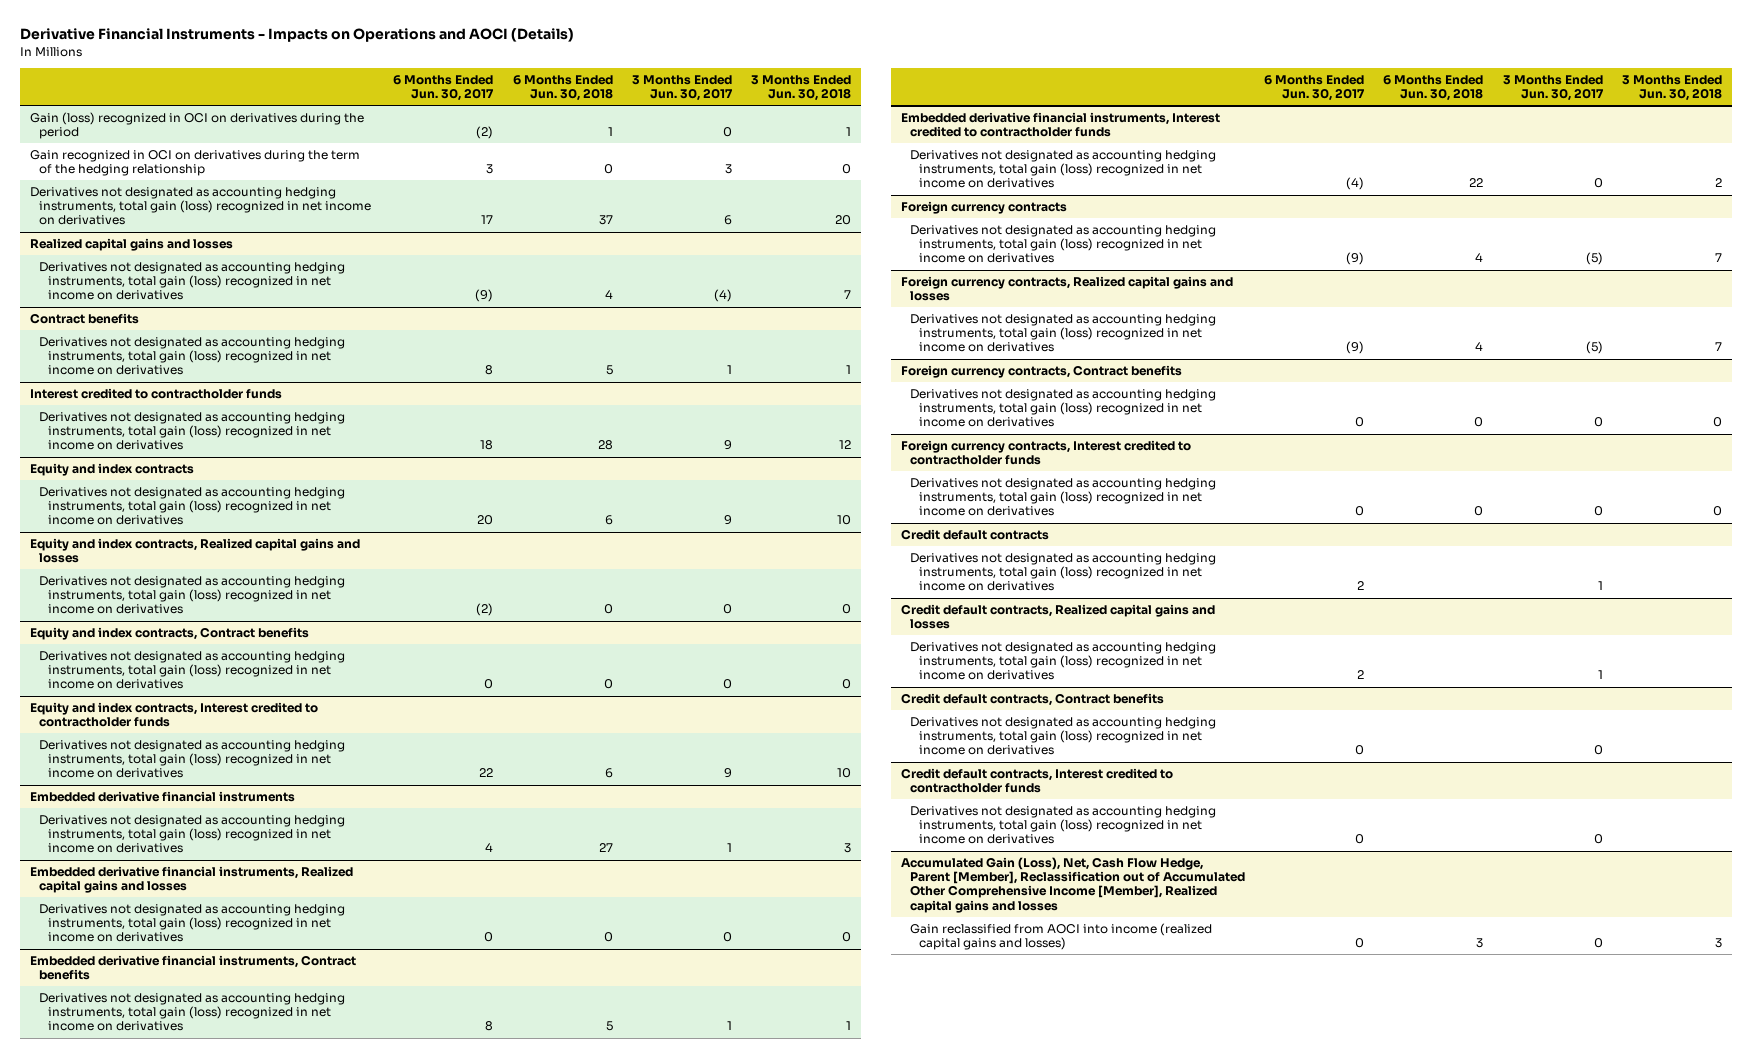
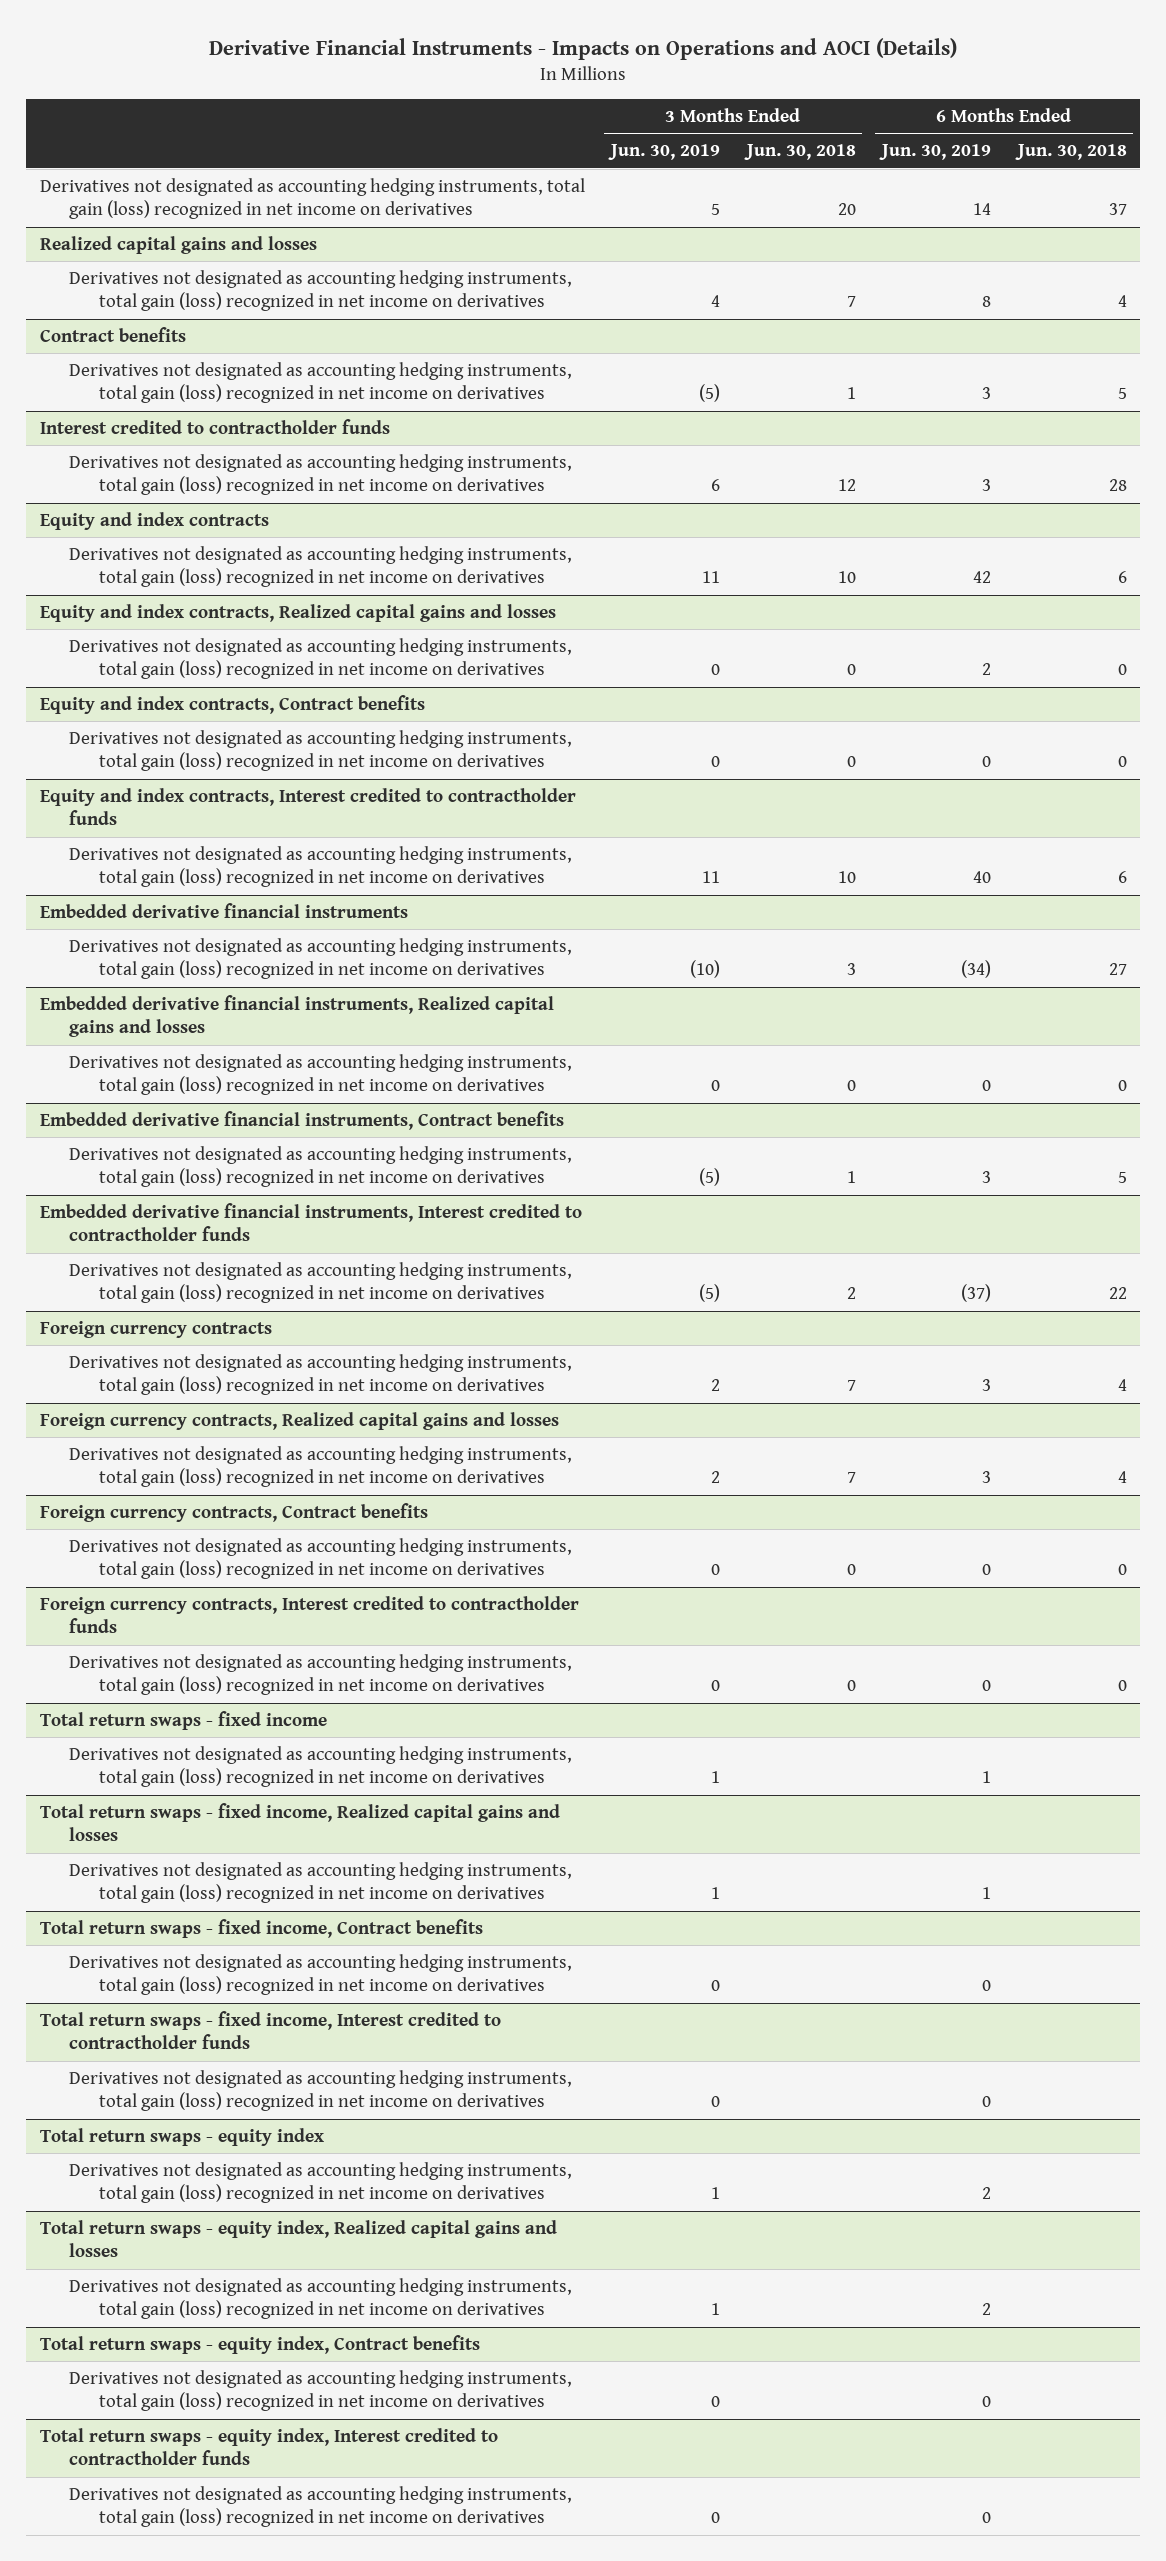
- | 6 Months Ended Jun. 30, 2017 | 6 Months Ended Jun. 30, 2018 | 3 Months Ended Jun. 30, 2017 | 3 Months Ended Jun. 30, 2018
+ | 3 Months Ended Jun. 30, 2019 | 3 Months Ended Jun. 30, 2018 | 6 Months Ended Jun. 30, 2019 | 6 Months Ended Jun. 30, 2018
- Gain (loss) recognized in OCI on derivatives during the period | (2) | 1 | 0 | 1
- Gain recognized in OCI on derivatives during the term of the hedging relationship | 3 | 0 | 3 | 0
- Credit default contracts
+ Total return swaps - fixed income
- Credit default contracts, Realized capital gains and losses
+ Total return swaps - fixed income, Realized capital gains and losses
- Credit default contracts, Contract benefits
+ Total return swaps - fixed income, Contract benefits
- Credit default contracts, Interest credited to contractholder funds
+ Total return swaps - fixed income, Interest credited to contractholder funds
- Accumulated Gain (Loss), Net, Cash Flow Hedge, Parent [Member], Reclassification out of Accumulated Other Comprehensive Income [Member], Realized capital gains and losses
- Gain reclassified from AOCI into income (realized capital gains and losses) | 0 | 3 | 0 | 3
+ Total return swaps - equity index
+ Derivatives not designated as accounting hedging instruments, total gain (loss) recognized in net income on derivatives | 1 | | 2 |
+ Total return swaps - equity index, Realized capital gains and losses
+ Derivatives not designated as accounting hedging instruments, total gain (loss) recognized in net income on derivatives | 1 | | 2 |
+ Total return swaps - equity index, Contract benefits
+ Derivatives not designated as accounting hedging instruments, total gain (loss) recognized in net income on derivatives | 0 | | 0 |
+ Total return swaps - equity index, Interest credited to contractholder funds
+ Derivatives not designated as accounting hedging instruments, total gain (loss) recognized in net income on derivatives | 0 | | 0 |

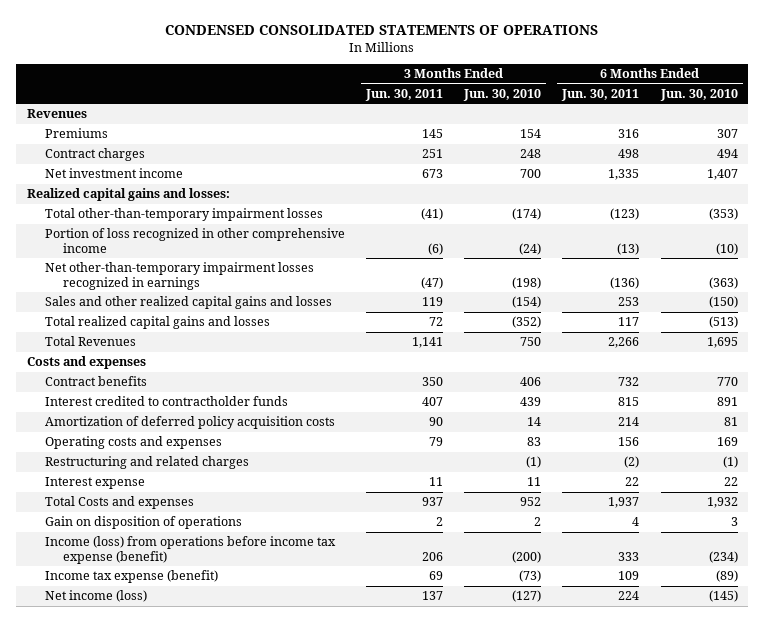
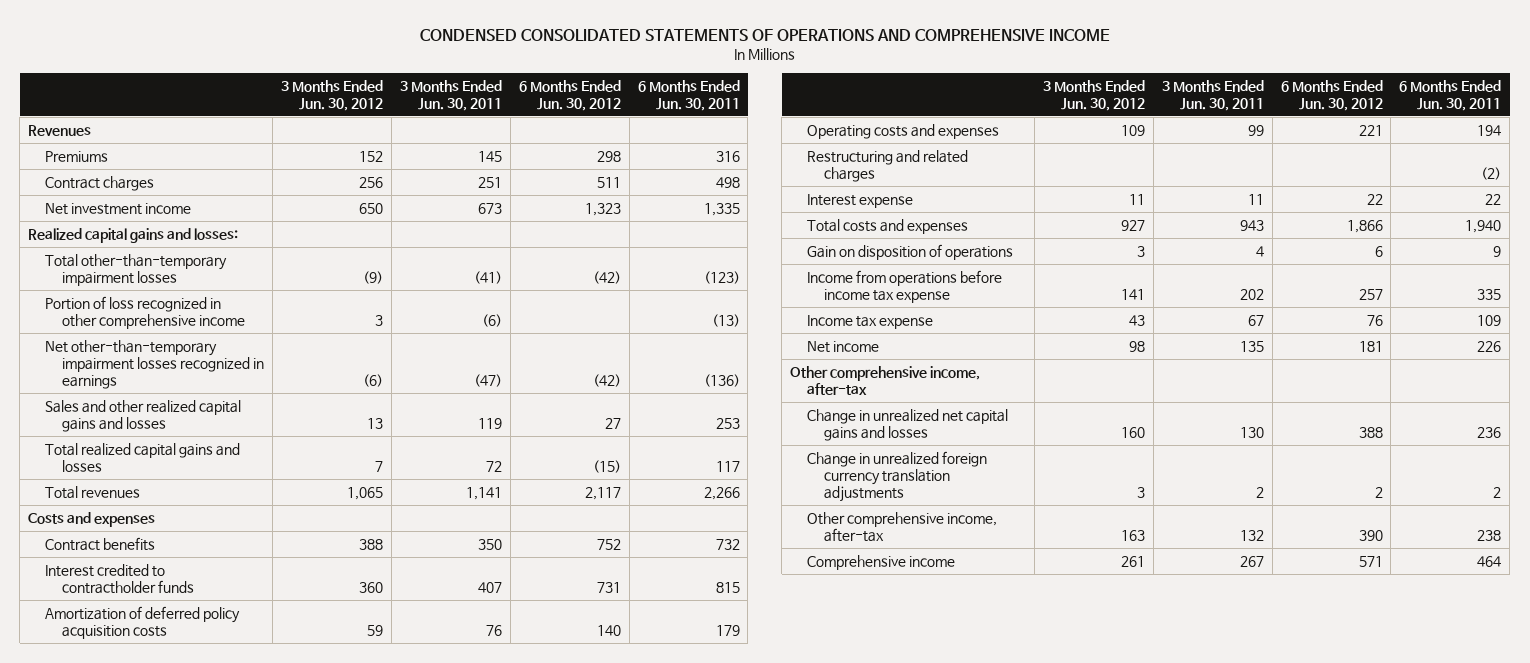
- CONDENSED CONSOLIDATED STATEMENTS OF OPERATIONS
+ CONDENSED CONSOLIDATED STATEMENTS OF OPERATIONS AND COMPREHENSIVE INCOME
- | 3 Months Ended Jun. 30, 2011 | 3 Months Ended Jun. 30, 2010 | 6 Months Ended Jun. 30, 2011 | 6 Months Ended Jun. 30, 2010
+ | 3 Months Ended Jun. 30, 2012 | 3 Months Ended Jun. 30, 2011 | 6 Months Ended Jun. 30, 2012 | 6 Months Ended Jun. 30, 2011
- Total Revenues | 1,141 | 750 | 2,266 | 1,695
+ Total revenues | 1,065 | 1,141 | 2,117 | 2,266
- Amortization of deferred policy acquisition costs | 90 | 14 | 214 | 81
- Operating costs and expenses | 79 | 83 | 156 | 169
+ Amortization of deferred policy acquisition costs | 59 | 76 | 140 | 179
+ Operating costs and expenses | 109 | 99 | 221 | 194
- Total Costs and expenses | 937 | 952 | 1,937 | 1,932
- Gain on disposition of operations | 2 | 2 | 4 | 3
- Income (loss) from operations before income tax expense (benefit) | 206 | (200) | 333 | (234)
- Income tax expense (benefit) | 69 | (73) | 109 | (89)
- Net income (loss) | 137 | (127) | 224 | (145)
+ Total costs and expenses | 927 | 943 | 1,866 | 1,940
+ Gain on disposition of operations | 3 | 4 | 6 | 9
+ Income from operations before income tax expense | 141 | 202 | 257 | 335
+ Income tax expense | 43 | 67 | 76 | 109
+ Net income | 98 | 135 | 181 | 226
+ Other comprehensive income, after-tax
+ Change in unrealized net capital gains and losses | 160 | 130 | 388 | 236
+ Change in unrealized foreign currency translation adjustments | 3 | 2 | 2 | 2
+ Other comprehensive income, after-tax | 163 | 132 | 390 | 238
+ Comprehensive income | 261 | 267 | 571 | 464

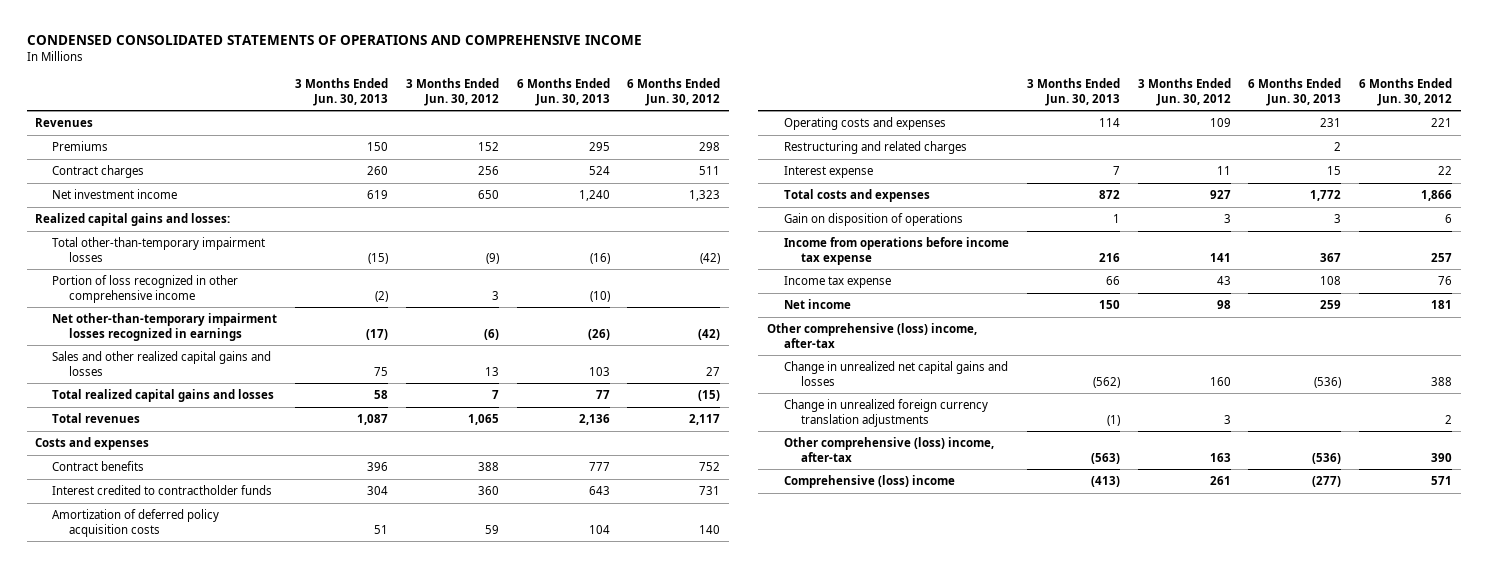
- | 3 Months Ended Jun. 30, 2012 | 3 Months Ended Jun. 30, 2011 | 6 Months Ended Jun. 30, 2012 | 6 Months Ended Jun. 30, 2011
+ | 3 Months Ended Jun. 30, 2013 | 3 Months Ended Jun. 30, 2012 | 6 Months Ended Jun. 30, 2013 | 6 Months Ended Jun. 30, 2012
- Other comprehensive income, after-tax
+ Other comprehensive (loss) income, after-tax
- Other comprehensive income, after-tax | 163 | 132 | 390 | 238
- Comprehensive income | 261 | 267 | 571 | 464
+ Other comprehensive (loss) income, after-tax | (563) | 163 | (536) | 390
+ Comprehensive (loss) income | (413) | 261 | (277) | 571

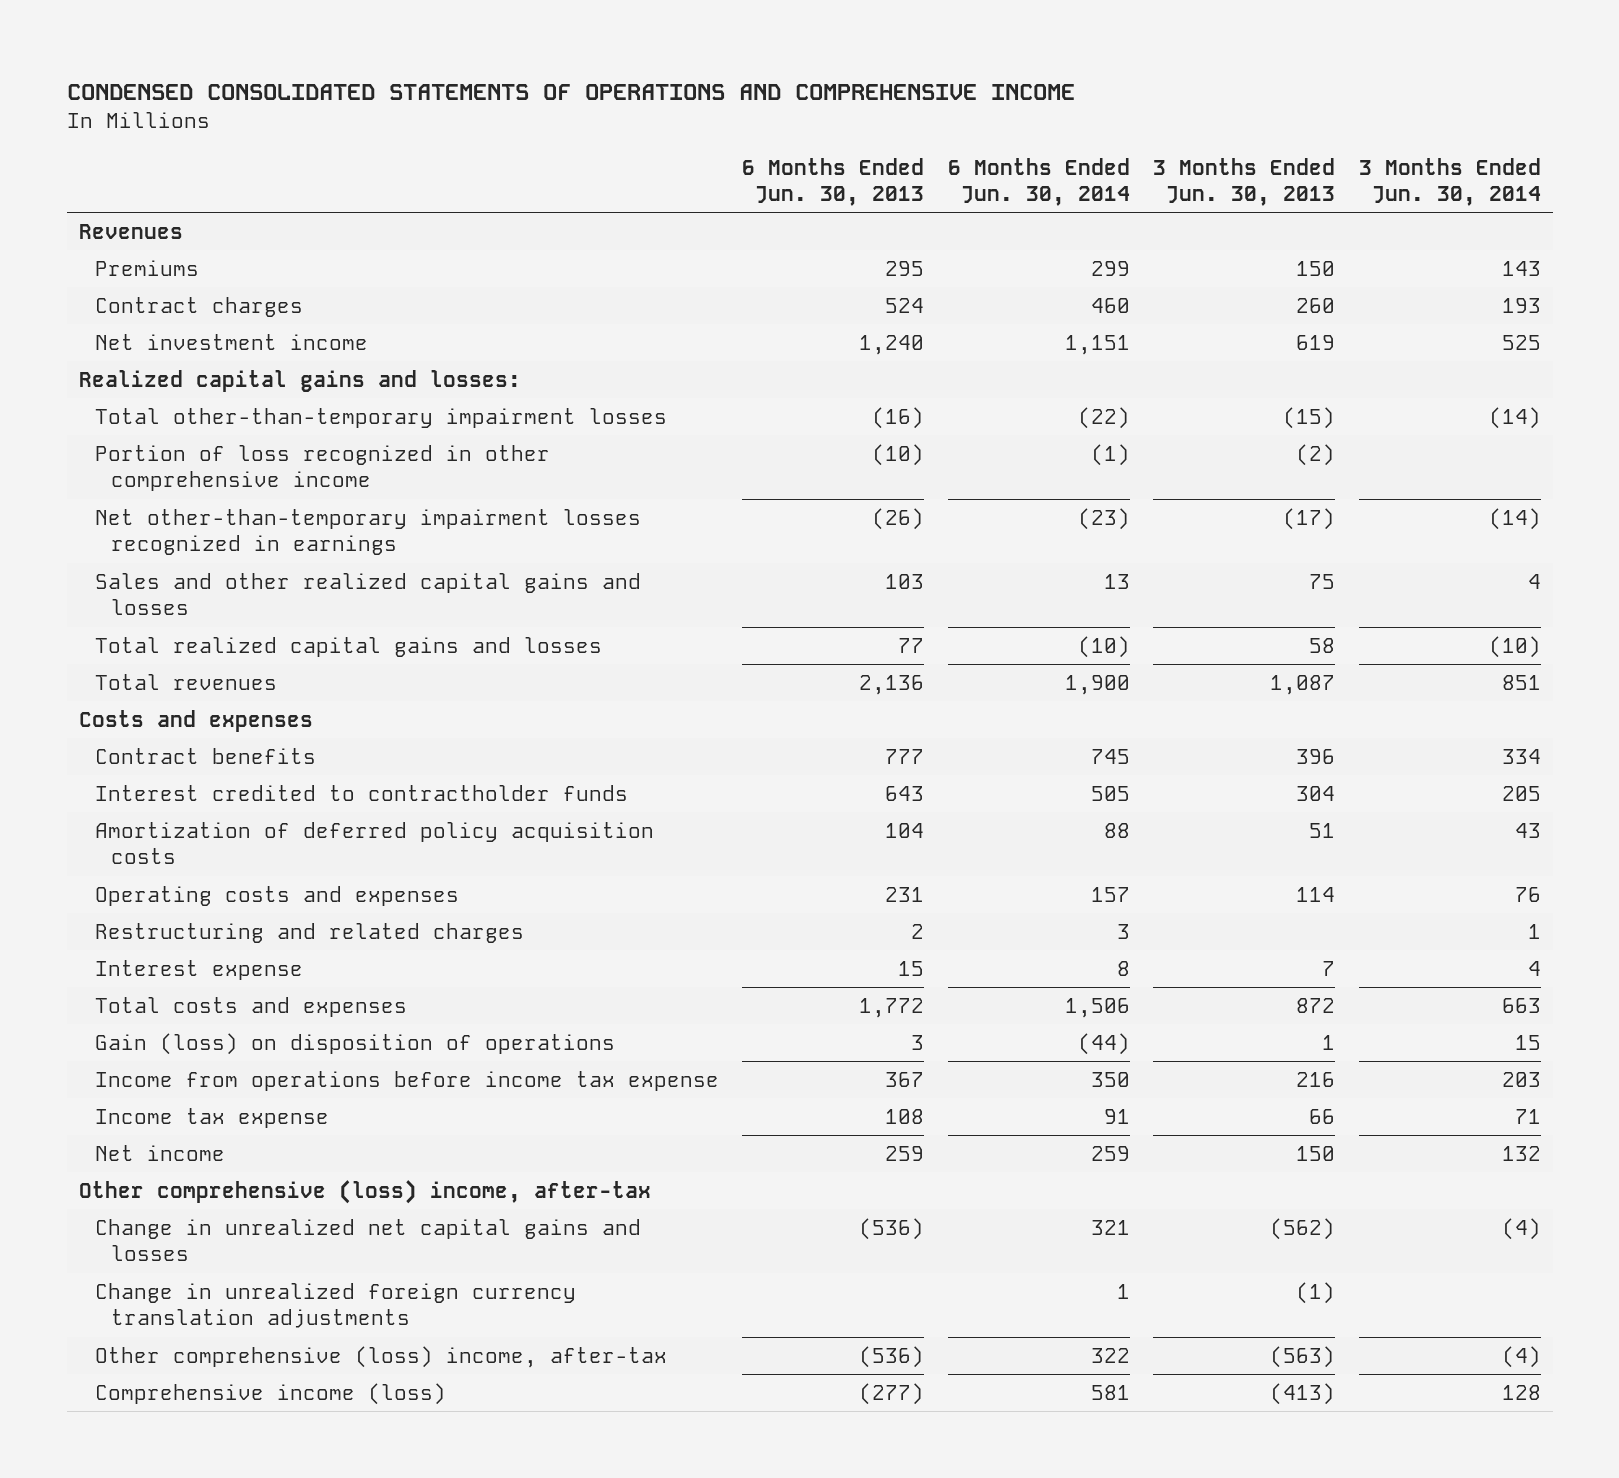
- | 3 Months Ended Jun. 30, 2013 | 3 Months Ended Jun. 30, 2012 | 6 Months Ended Jun. 30, 2013 | 6 Months Ended Jun. 30, 2012
+ | 6 Months Ended Jun. 30, 2013 | 6 Months Ended Jun. 30, 2014 | 3 Months Ended Jun. 30, 2013 | 3 Months Ended Jun. 30, 2014
- Gain on disposition of operations | 1 | 3 | 3 | 6
+ Gain (loss) on disposition of operations | 3 | (44) | 1 | 15
- Comprehensive (loss) income | (413) | 261 | (277) | 571
+ Comprehensive income (loss) | (277) | 581 | (413) | 128

